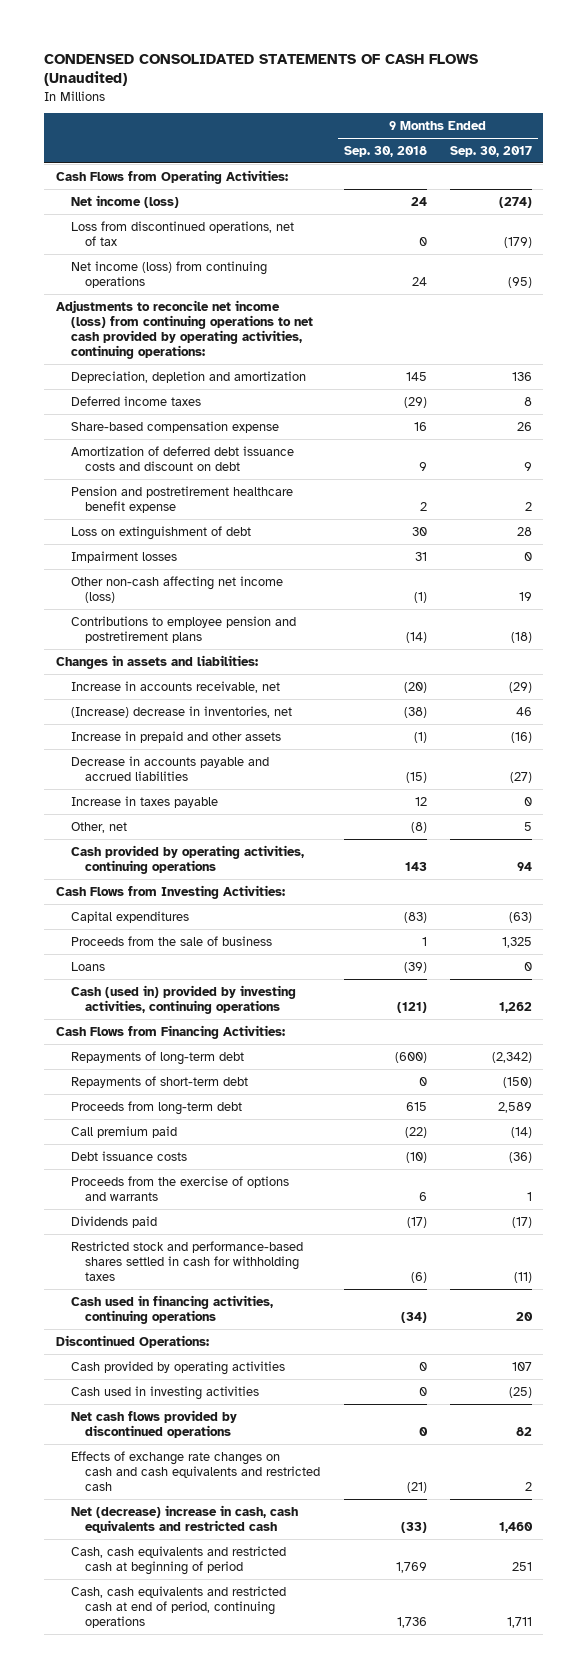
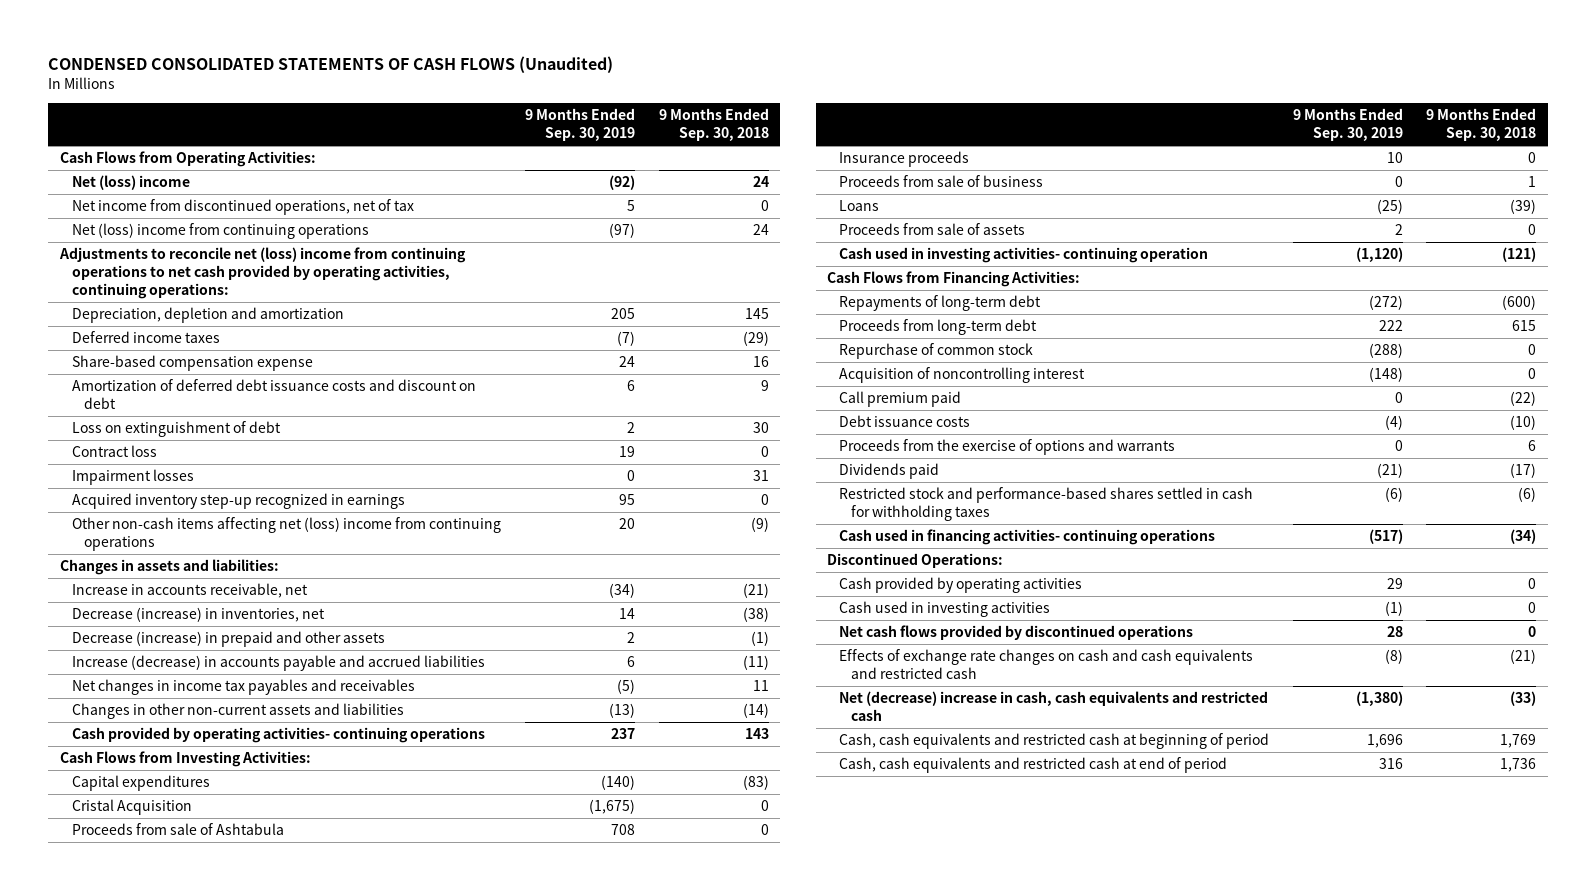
- | 9 Months Ended Sep. 30, 2018 | 9 Months Ended Sep. 30, 2017
+ | 9 Months Ended Sep. 30, 2019 | 9 Months Ended Sep. 30, 2018
- Net income (loss) | 24 | (274)
- Loss from discontinued operations, net of tax | 0 | (179)
- Net income (loss) from continuing operations | 24 | (95)
- Adjustments to reconcile net income (loss) from continuing operations to net cash provided by operating activities, continuing operations:
+ Net (loss) income | (92) | 24
+ Net income from discontinued operations, net of tax | 5 | 0
+ Net (loss) income from continuing operations | (97) | 24
+ Adjustments to reconcile net (loss) income from continuing operations to net cash provided by operating activities, continuing operations:
- Pension and postretirement healthcare benefit expense | 2 | 2
+ Contract loss | 19 | 0
- Other non-cash affecting net income (loss) | (1) | 19
- Contributions to employee pension and postretirement plans | (14) | (18)
+ Acquired inventory step-up recognized in earnings | 95 | 0
+ Other non-cash items affecting net (loss) income from continuing operations | 20 | (9)
- Increase in accounts receivable, net | (20) | (29)
- (Increase) decrease in inventories, net | (38) | 46
- Increase in prepaid and other assets | (1) | (16)
- Decrease in accounts payable and accrued liabilities | (15) | (27)
- Increase in taxes payable | 12 | 0
- Other, net | (8) | 5
- Cash provided by operating activities, continuing operations | 143 | 94
+ Increase in accounts receivable, net | (34) | (21)
+ Decrease (increase) in inventories, net | 14 | (38)
+ Decrease (increase) in prepaid and other assets | 2 | (1)
+ Increase (decrease) in accounts payable and accrued liabilities | 6 | (11)
+ Net changes in income tax payables and receivables | (5) | 11
+ Changes in other non-current assets and liabilities | (13) | (14)
+ Cash provided by operating activities- continuing operations | 237 | 143
- Proceeds from the sale of business | 1 | 1,325
+ Cristal Acquisition | (1,675) | 0
+ Proceeds from sale of Ashtabula | 708 | 0
+ Insurance proceeds | 10 | 0
+ Proceeds from sale of business | 0 | 1
- Cash (used in) provided by investing activities, continuing operations | (121) | 1,262
+ Proceeds from sale of assets | 2 | 0
+ Cash used in investing activities- continuing operation | (1,120) | (121)
- Repayments of short-term debt | 0 | (150)
+ Repurchase of common stock | (288) | 0
+ Acquisition of noncontrolling interest | (148) | 0
- Cash used in financing activities, continuing operations | (34) | 20
+ Cash used in financing activities- continuing operations | (517) | (34)
- Cash, cash equivalents and restricted cash at end of period, continuing operations | 1,736 | 1,711
+ Cash, cash equivalents and restricted cash at end of period | 316 | 1,736

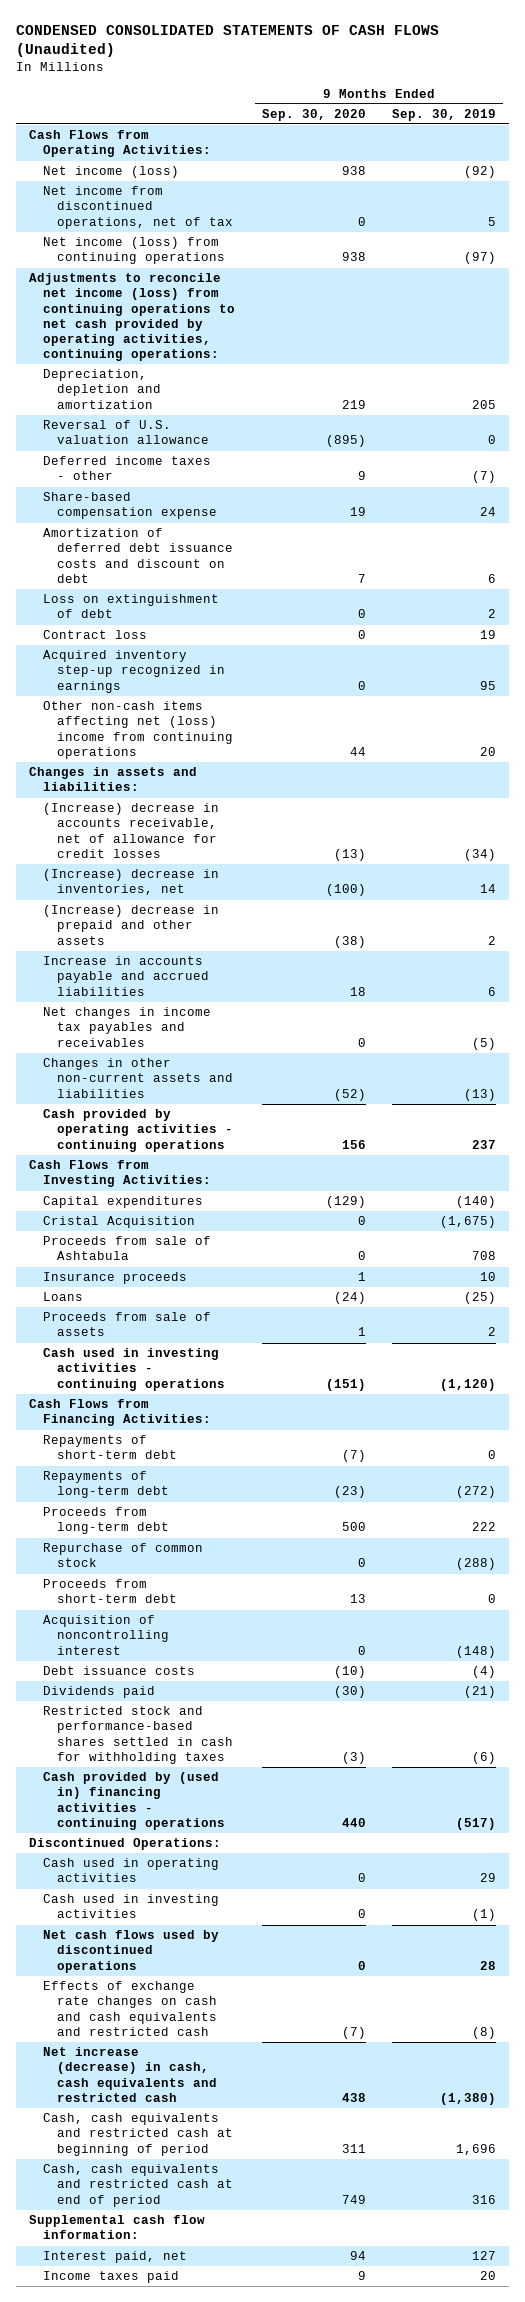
- | 9 Months Ended Sep. 30, 2019 | 9 Months Ended Sep. 30, 2018
+ | 9 Months Ended Sep. 30, 2020 | 9 Months Ended Sep. 30, 2019
- Net (loss) income | (92) | 24
+ Net income (loss) | 938 | (92)
- Net (loss) income from continuing operations | (97) | 24
- Adjustments to reconcile net (loss) income from continuing operations to net cash provided by operating activities, continuing operations:
+ Net income (loss) from continuing operations | 938 | (97)
+ Adjustments to reconcile net income (loss) from continuing operations to net cash provided by operating activities, continuing operations:
- Deferred income taxes | (7) | (29)
+ Reversal of U.S. valuation allowance | (895) | 0
+ Deferred income taxes - other | 9 | (7)
- Impairment losses | 0 | 31
- Increase in accounts receivable, net | (34) | (21)
- Decrease (increase) in inventories, net | 14 | (38)
- Decrease (increase) in prepaid and other assets | 2 | (1)
- Increase (decrease) in accounts payable and accrued liabilities | 6 | (11)
+ (Increase) decrease in accounts receivable, net of allowance for credit losses | (13) | (34)
+ (Increase) decrease in inventories, net | (100) | 14
+ (Increase) decrease in prepaid and other assets | (38) | 2
+ Increase in accounts payable and accrued liabilities | 18 | 6
- Cash provided by operating activities- continuing operations | 237 | 143
+ Cash provided by operating activities - continuing operations | 156 | 237
- Proceeds from sale of business | 0 | 1
- Cash used in investing activities- continuing operation | (1,120) | (121)
+ Cash used in investing activities - continuing operations | (151) | (1,120)
+ Repayments of short-term debt | (7) | 0
+ Proceeds from short-term debt | 13 | 0
- Call premium paid | 0 | (22)
- Proceeds from the exercise of options and warrants | 0 | 6
- Cash used in financing activities- continuing operations | (517) | (34)
+ Cash provided by (used in) financing activities - continuing operations | 440 | (517)
- Cash provided by operating activities | 29 | 0
+ Cash used in operating activities | 0 | 29
- Net cash flows provided by discontinued operations | 28 | 0
+ Net cash flows used by discontinued operations | 0 | 28
- Net (decrease) increase in cash, cash equivalents and restricted cash | (1,380) | (33)
+ Net increase (decrease) in cash, cash equivalents and restricted cash | 438 | (1,380)
+ Supplemental cash flow information:
+ Interest paid, net | 94 | 127
+ Income taxes paid | 9 | 20

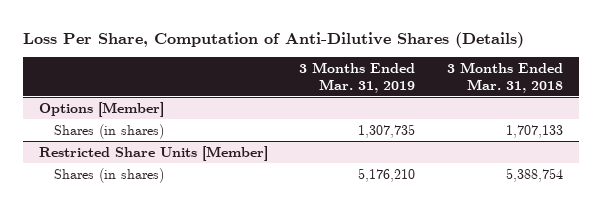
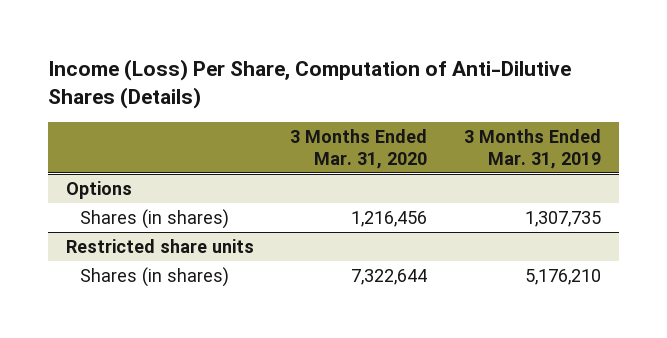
- Loss Per Share, Computation of Anti-Dilutive Shares (Details)
+ Income (Loss) Per Share, Computation of Anti-Dilutive Shares (Details)
- | 3 Months Ended Mar. 31, 2019 | 3 Months Ended Mar. 31, 2018
+ | 3 Months Ended Mar. 31, 2020 | 3 Months Ended Mar. 31, 2019
- Options [Member]
+ Options
- Restricted Share Units [Member]
+ Restricted share units

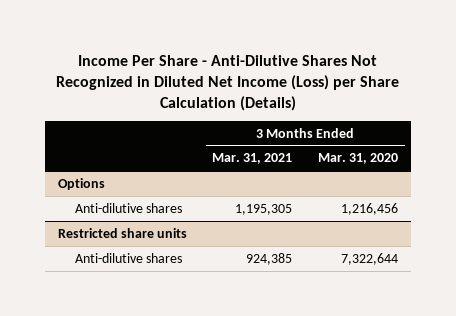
- Income (Loss) Per Share, Computation of Anti-Dilutive Shares (Details)
+ Income Per Share - Anti-Dilutive Shares Not Recognized in Diluted Net Income (Loss) per Share Calculation (Details)
- | 3 Months Ended Mar. 31, 2020 | 3 Months Ended Mar. 31, 2019
+ | 3 Months Ended Mar. 31, 2021 | 3 Months Ended Mar. 31, 2020
@ Options
- Shares (in shares) | 1,216,456 | 1,307,735
+ Anti-dilutive shares | 1,195,305 | 1,216,456
@ Restricted share units
- Shares (in shares) | 7,322,644 | 5,176,210
+ Anti-dilutive shares | 924,385 | 7,322,644

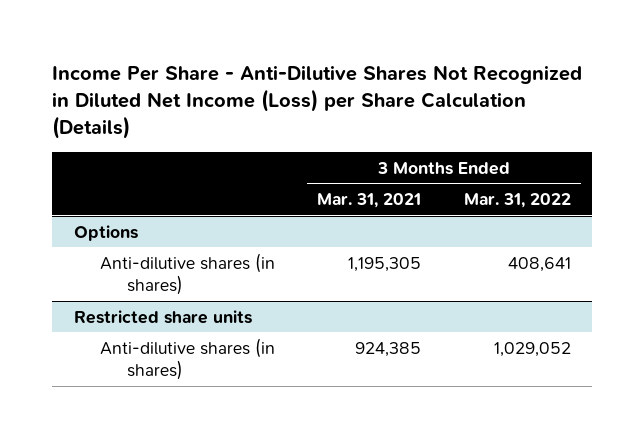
- | 3 Months Ended Mar. 31, 2021 | 3 Months Ended Mar. 31, 2020
+ | 3 Months Ended Mar. 31, 2021 | 3 Months Ended Mar. 31, 2022
@ Options
- Anti-dilutive shares | 1,195,305 | 1,216,456
+ Anti-dilutive shares (in shares) | 1,195,305 | 408,641
@ Restricted share units
- Anti-dilutive shares | 924,385 | 7,322,644
+ Anti-dilutive shares (in shares) | 924,385 | 1,029,052

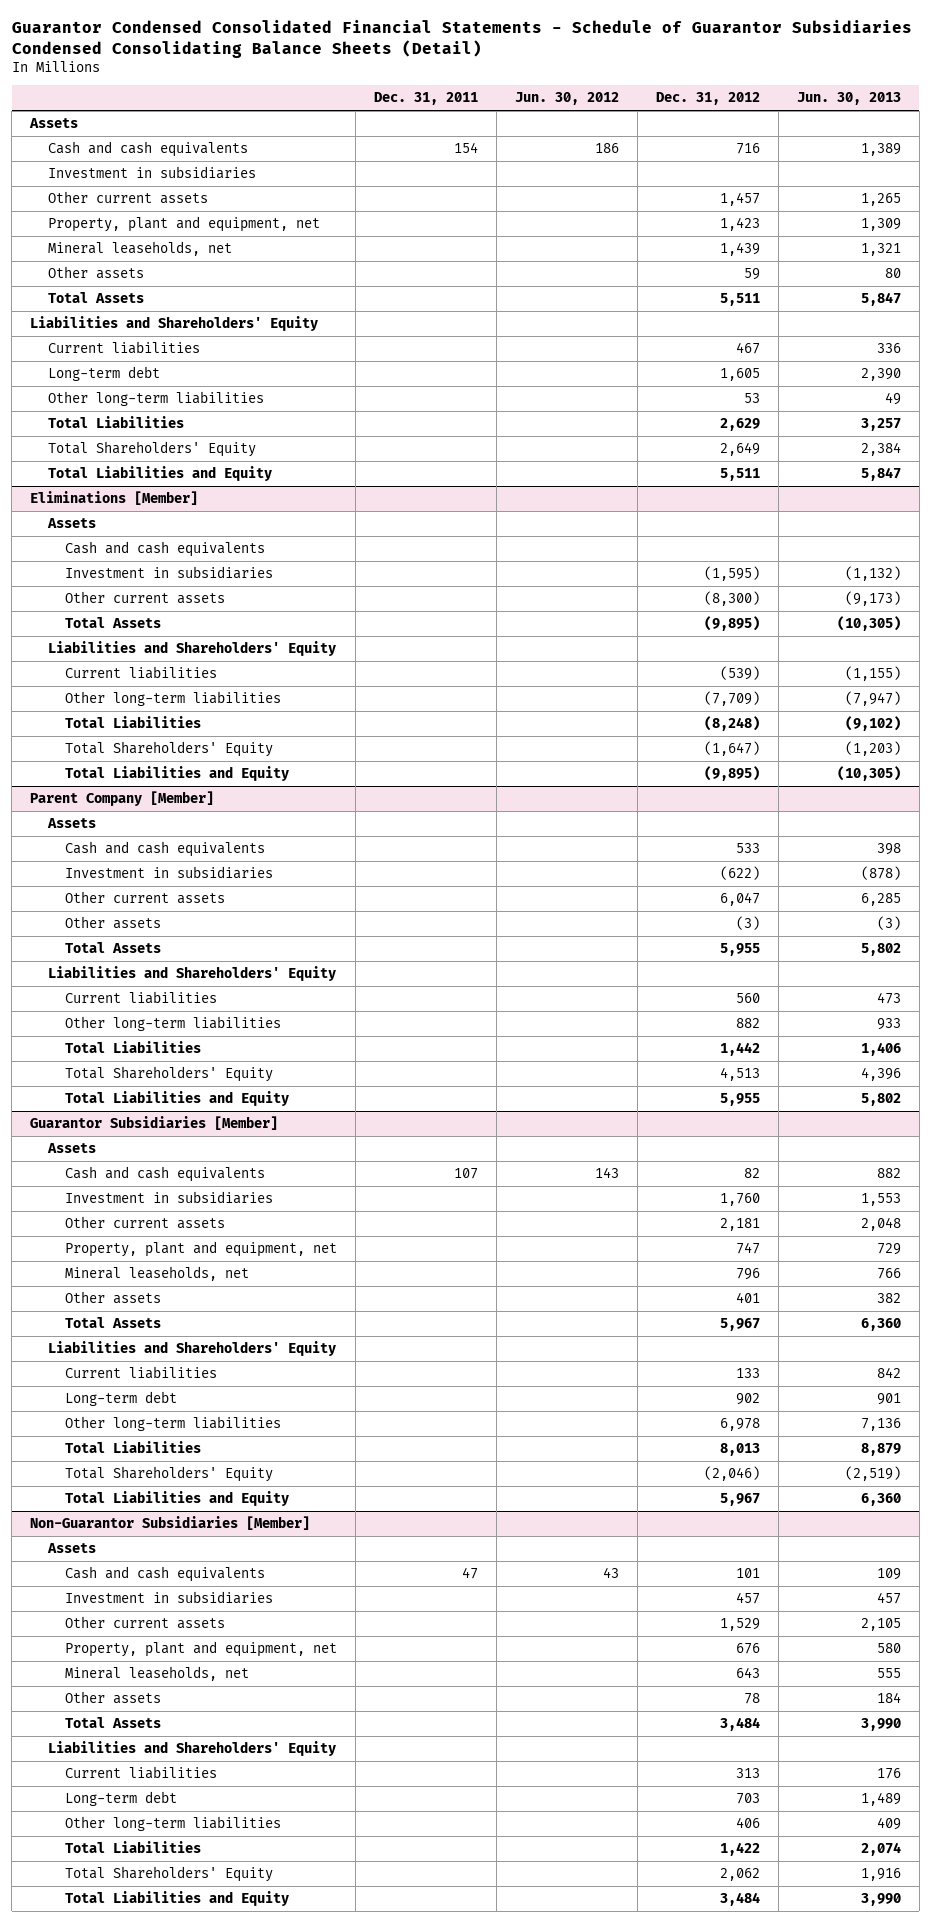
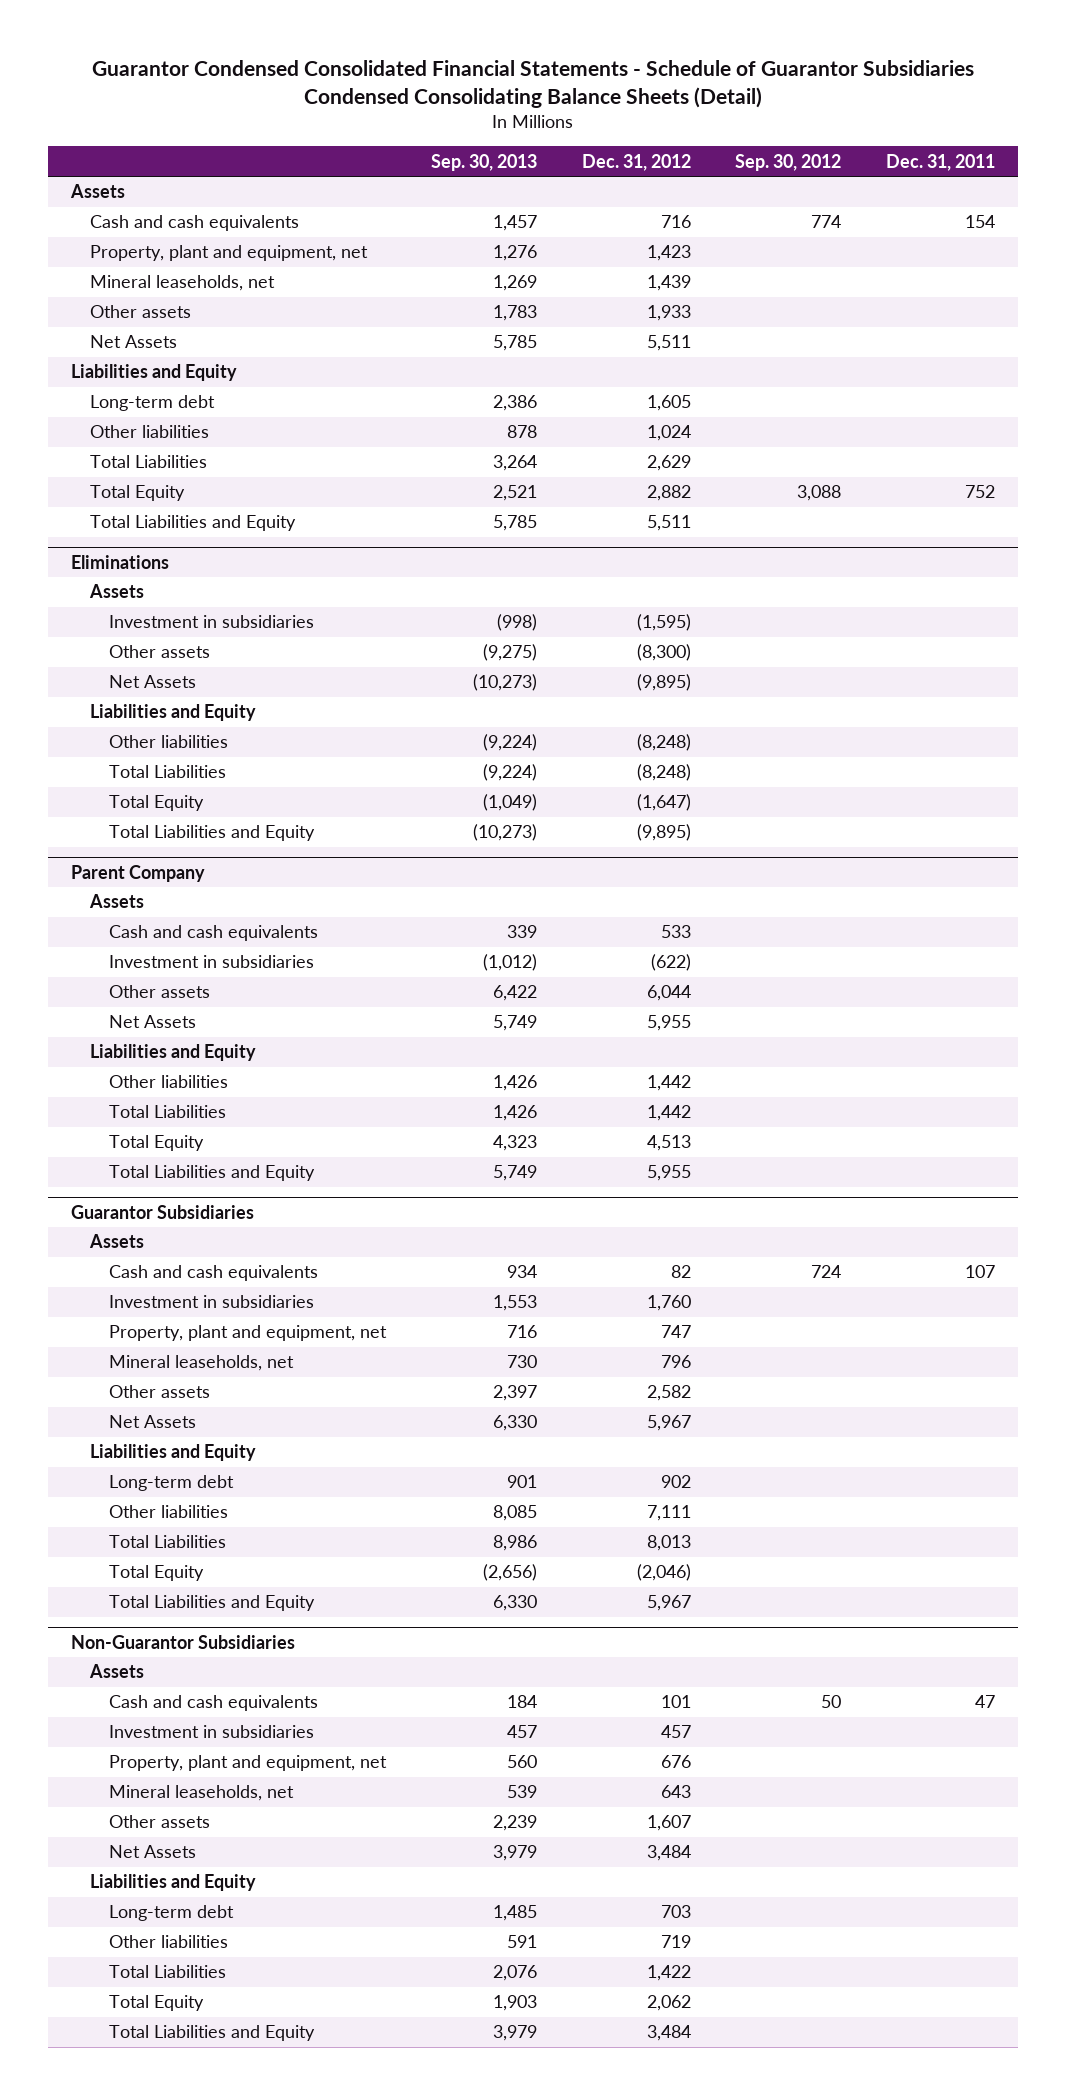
- | Dec. 31, 2011 | Jun. 30, 2012 | Dec. 31, 2012 | Jun. 30, 2013
+ | Sep. 30, 2013 | Dec. 31, 2012 | Sep. 30, 2012 | Dec. 31, 2011
- Investment in subsidiaries
- Other current assets | | | 1,457 | 1,265
- Other assets | | | 59 | 80
- Total Assets | | | 5,511 | 5,847
- Liabilities and Shareholders' Equity
- Current liabilities | | | 467 | 336
+ Other assets | 1,783 | 1,933 | |
+ Net Assets | 5,785 | 5,511 | |
+ Liabilities and Equity
- Other long-term liabilities | | | 53 | 49
+ Other liabilities | 878 | 1,024 | |
- Total Shareholders' Equity | | | 2,649 | 2,384
+ Total Equity | 2,521 | 2,882 | 3,088 | 752
- Eliminations [Member]
+ Eliminations
- Cash and cash equivalents
- Other current assets | | | (8,300) | (9,173)
- Total Assets | | | (9,895) | (10,305)
- Liabilities and Shareholders' Equity
- Current liabilities | | | (539) | (1,155)
- Other long-term liabilities | | | (7,709) | (7,947)
+ Other assets | (9,275) | (8,300) | |
+ Net Assets | (10,273) | (9,895) | |
+ Liabilities and Equity
+ Other liabilities | (9,224) | (8,248) | |
- Total Shareholders' Equity | | | (1,647) | (1,203)
+ Total Equity | (1,049) | (1,647) | |
- Parent Company [Member]
+ Parent Company
- Other current assets | | | 6,047 | 6,285
- Other assets | | | (3) | (3)
- Total Assets | | | 5,955 | 5,802
- Liabilities and Shareholders' Equity
- Current liabilities | | | 560 | 473
- Other long-term liabilities | | | 882 | 933
+ Other assets | 6,422 | 6,044 | |
+ Net Assets | 5,749 | 5,955 | |
+ Liabilities and Equity
+ Other liabilities | 1,426 | 1,442 | |
- Total Shareholders' Equity | | | 4,513 | 4,396
+ Total Equity | 4,323 | 4,513 | |
- Guarantor Subsidiaries [Member]
+ Guarantor Subsidiaries
- Other current assets | | | 2,181 | 2,048
- Other assets | | | 401 | 382
- Total Assets | | | 5,967 | 6,360
- Liabilities and Shareholders' Equity
- Current liabilities | | | 133 | 842
+ Other assets | 2,397 | 2,582 | |
+ Net Assets | 6,330 | 5,967 | |
+ Liabilities and Equity
- Other long-term liabilities | | | 6,978 | 7,136
+ Other liabilities | 8,085 | 7,111 | |
- Total Shareholders' Equity | | | (2,046) | (2,519)
+ Total Equity | (2,656) | (2,046) | |
- Non-Guarantor Subsidiaries [Member]
+ Non-Guarantor Subsidiaries
- Other current assets | | | 1,529 | 2,105
- Other assets | | | 78 | 184
- Total Assets | | | 3,484 | 3,990
- Liabilities and Shareholders' Equity
- Current liabilities | | | 313 | 176
+ Other assets | 2,239 | 1,607 | |
+ Net Assets | 3,979 | 3,484 | |
+ Liabilities and Equity
- Other long-term liabilities | | | 406 | 409
+ Other liabilities | 591 | 719 | |
- Total Shareholders' Equity | | | 2,062 | 1,916
+ Total Equity | 1,903 | 2,062 | |

